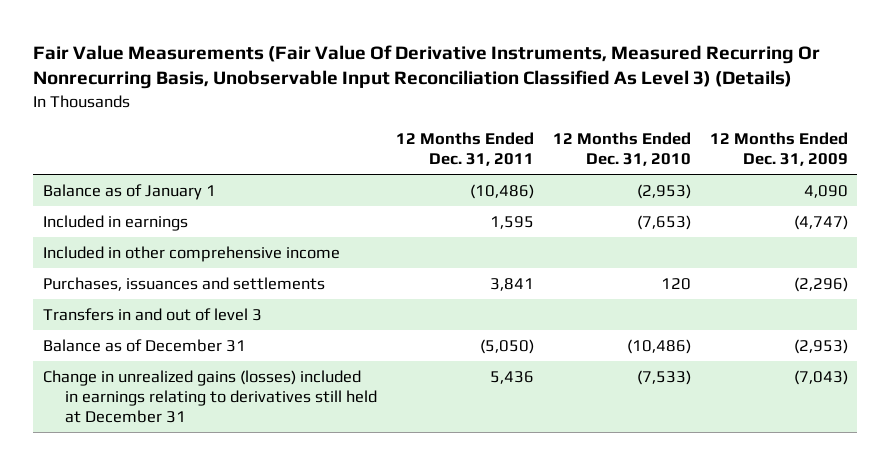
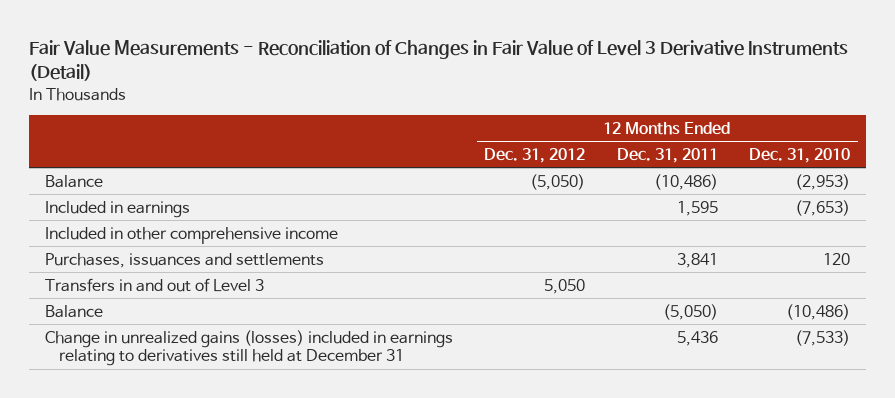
- Fair Value Measurements (Fair Value Of Derivative Instruments, Measured Recurring Or Nonrecurring Basis, Unobservable Input Reconciliation Classified As Level 3) (Details)
+ Fair Value Measurements - Reconciliation of Changes in Fair Value of Level 3 Derivative Instruments (Detail)
- | 12 Months Ended Dec. 31, 2011 | 12 Months Ended Dec. 31, 2010 | 12 Months Ended Dec. 31, 2009
+ | 12 Months Ended Dec. 31, 2012 | 12 Months Ended Dec. 31, 2011 | 12 Months Ended Dec. 31, 2010
- Balance as of January 1 | (10,486) | (2,953) | 4,090
+ Balance | (5,050) | (10,486) | (2,953)
- Transfers in and out of level 3
- Balance as of December 31 | (5,050) | (10,486) | (2,953)
+ Transfers in and out of Level 3 | 5,050 | |
+ Balance | | (5,050) | (10,486)

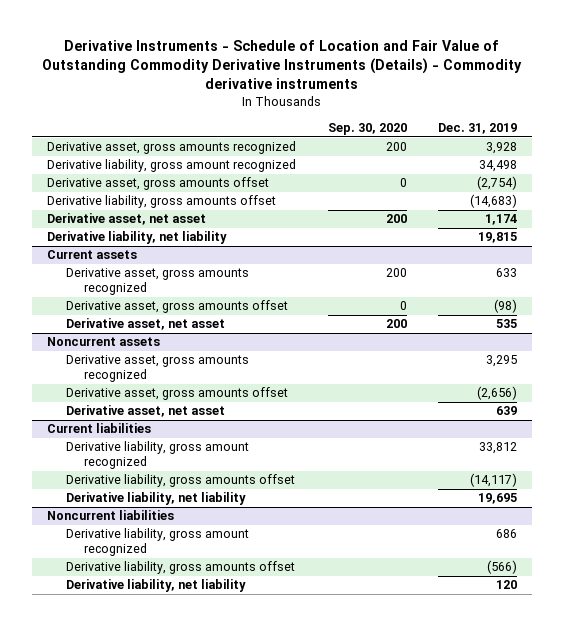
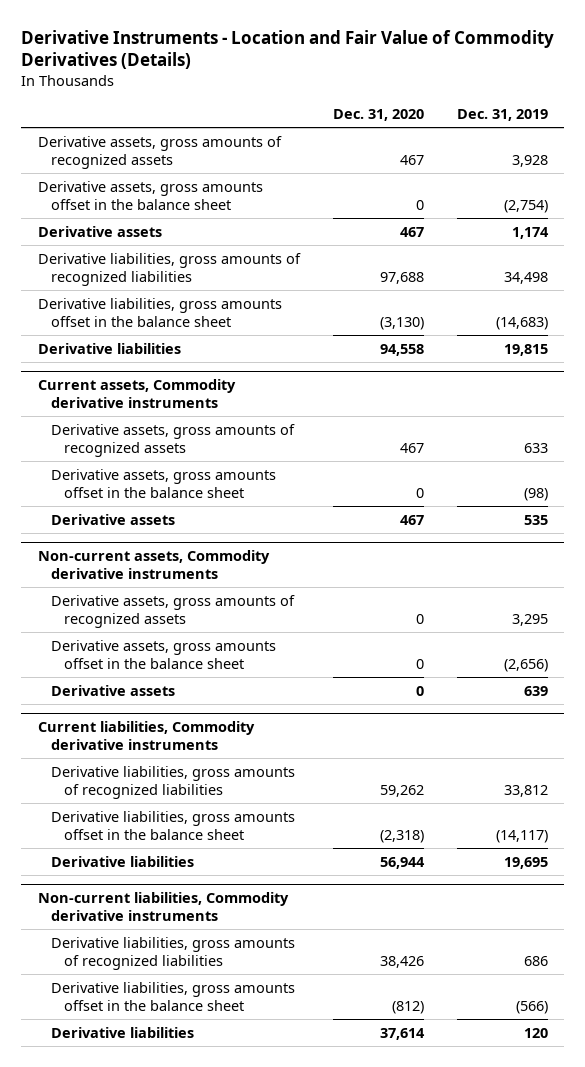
- Derivative Instruments - Schedule of Location and Fair Value of Outstanding Commodity Derivative Instruments (Details) - Commodity derivative instruments
+ Derivative Instruments - Location and Fair Value of Commodity Derivatives (Details)
- | Sep. 30, 2020 | Dec. 31, 2019
+ | Dec. 31, 2020 | Dec. 31, 2019
- Derivative asset, gross amounts recognized | 200 | 3,928
- Derivative liability, gross amount recognized | | 34,498
- Derivative asset, gross amounts offset | 0 | (2,754)
- Derivative liability, gross amounts offset | | (14,683)
- Derivative asset, net asset | 200 | 1,174
- Derivative liability, net liability | | 19,815
- Current assets
- Derivative asset, gross amounts recognized | 200 | 633
- Derivative asset, gross amounts offset | 0 | (98)
- Derivative asset, net asset | 200 | 535
- Noncurrent assets
- Derivative asset, gross amounts recognized | | 3,295
- Derivative asset, gross amounts offset | | (2,656)
- Derivative asset, net asset | | 639
- Current liabilities
- Derivative liability, gross amount recognized | | 33,812
- Derivative liability, gross amounts offset | | (14,117)
- Derivative liability, net liability | | 19,695
- Noncurrent liabilities
- Derivative liability, gross amount recognized | | 686
- Derivative liability, gross amounts offset | | (566)
- Derivative liability, net liability | | 120
+ Derivative assets, gross amounts of recognized assets | 467 | 3,928
+ Derivative assets, gross amounts offset in the balance sheet | 0 | (2,754)
+ Derivative assets | 467 | 1,174
+ Derivative liabilities, gross amounts of recognized liabilities | 97,688 | 34,498
+ Derivative liabilities, gross amounts offset in the balance sheet | (3,130) | (14,683)
+ Derivative liabilities | 94,558 | 19,815
+ Current assets, Commodity derivative instruments
+ Derivative assets, gross amounts of recognized assets | 467 | 633
+ Derivative assets, gross amounts offset in the balance sheet | 0 | (98)
+ Derivative assets | 467 | 535
+ Non-current assets, Commodity derivative instruments
+ Derivative assets, gross amounts of recognized assets | 0 | 3,295
+ Derivative assets, gross amounts offset in the balance sheet | 0 | (2,656)
+ Derivative assets | 0 | 639
+ Current liabilities, Commodity derivative instruments
+ Derivative liabilities, gross amounts of recognized liabilities | 59,262 | 33,812
+ Derivative liabilities, gross amounts offset in the balance sheet | (2,318) | (14,117)
+ Derivative liabilities | 56,944 | 19,695
+ Non-current liabilities, Commodity derivative instruments
+ Derivative liabilities, gross amounts of recognized liabilities | 38,426 | 686
+ Derivative liabilities, gross amounts offset in the balance sheet | (812) | (566)
+ Derivative liabilities | 37,614 | 120

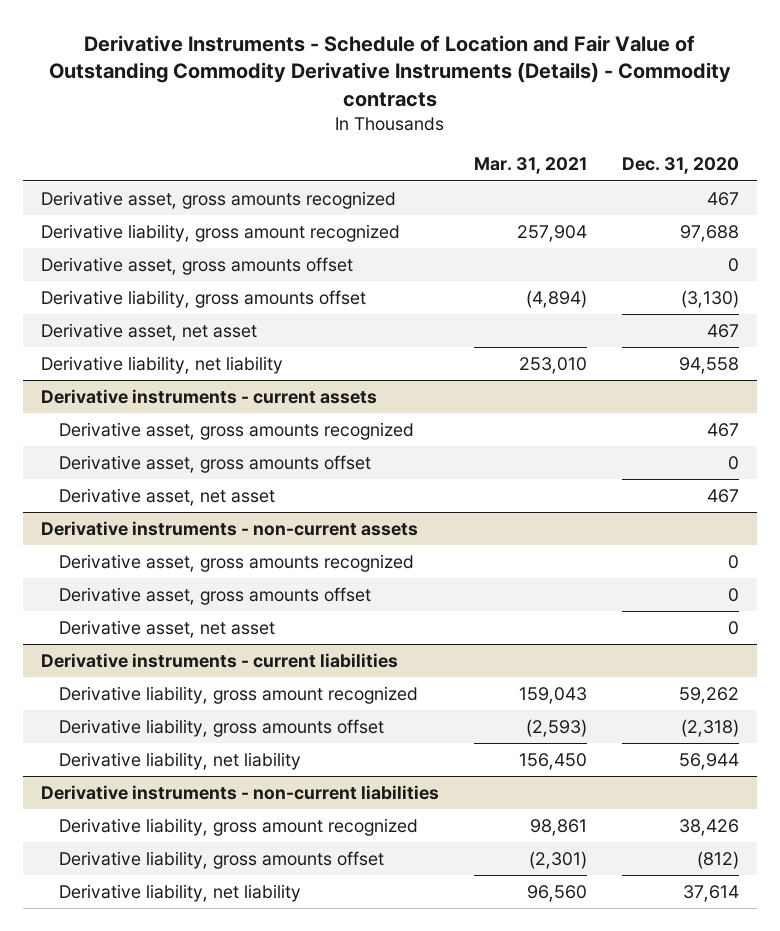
- Derivative Instruments - Location and Fair Value of Commodity Derivatives (Details)
+ Derivative Instruments - Schedule of Location and Fair Value of Outstanding Commodity Derivative Instruments (Details) - Commodity contracts
- | Dec. 31, 2020 | Dec. 31, 2019
+ | Mar. 31, 2021 | Dec. 31, 2020
- Derivative assets, gross amounts of recognized assets | 467 | 3,928
- Derivative assets, gross amounts offset in the balance sheet | 0 | (2,754)
- Derivative assets | 467 | 1,174
- Derivative liabilities, gross amounts of recognized liabilities | 97,688 | 34,498
- Derivative liabilities, gross amounts offset in the balance sheet | (3,130) | (14,683)
- Derivative liabilities | 94,558 | 19,815
- Current assets, Commodity derivative instruments
- Derivative assets, gross amounts of recognized assets | 467 | 633
- Derivative assets, gross amounts offset in the balance sheet | 0 | (98)
- Derivative assets | 467 | 535
- Non-current assets, Commodity derivative instruments
- Derivative assets, gross amounts of recognized assets | 0 | 3,295
- Derivative assets, gross amounts offset in the balance sheet | 0 | (2,656)
- Derivative assets | 0 | 639
- Current liabilities, Commodity derivative instruments
- Derivative liabilities, gross amounts of recognized liabilities | 59,262 | 33,812
- Derivative liabilities, gross amounts offset in the balance sheet | (2,318) | (14,117)
- Derivative liabilities | 56,944 | 19,695
- Non-current liabilities, Commodity derivative instruments
- Derivative liabilities, gross amounts of recognized liabilities | 38,426 | 686
- Derivative liabilities, gross amounts offset in the balance sheet | (812) | (566)
- Derivative liabilities | 37,614 | 120
+ Derivative asset, gross amounts recognized | | 467
+ Derivative liability, gross amount recognized | 257,904 | 97,688
+ Derivative asset, gross amounts offset | | 0
+ Derivative liability, gross amounts offset | (4,894) | (3,130)
+ Derivative asset, net asset | | 467
+ Derivative liability, net liability | 253,010 | 94,558
+ Derivative instruments - current assets
+ Derivative asset, gross amounts recognized | | 467
+ Derivative asset, gross amounts offset | | 0
+ Derivative asset, net asset | | 467
+ Derivative instruments - non-current assets
+ Derivative asset, gross amounts recognized | | 0
+ Derivative asset, gross amounts offset | | 0
+ Derivative asset, net asset | | 0
+ Derivative instruments - current liabilities
+ Derivative liability, gross amount recognized | 159,043 | 59,262
+ Derivative liability, gross amounts offset | (2,593) | (2,318)
+ Derivative liability, net liability | 156,450 | 56,944
+ Derivative instruments - non-current liabilities
+ Derivative liability, gross amount recognized | 98,861 | 38,426
+ Derivative liability, gross amounts offset | (2,301) | (812)
+ Derivative liability, net liability | 96,560 | 37,614

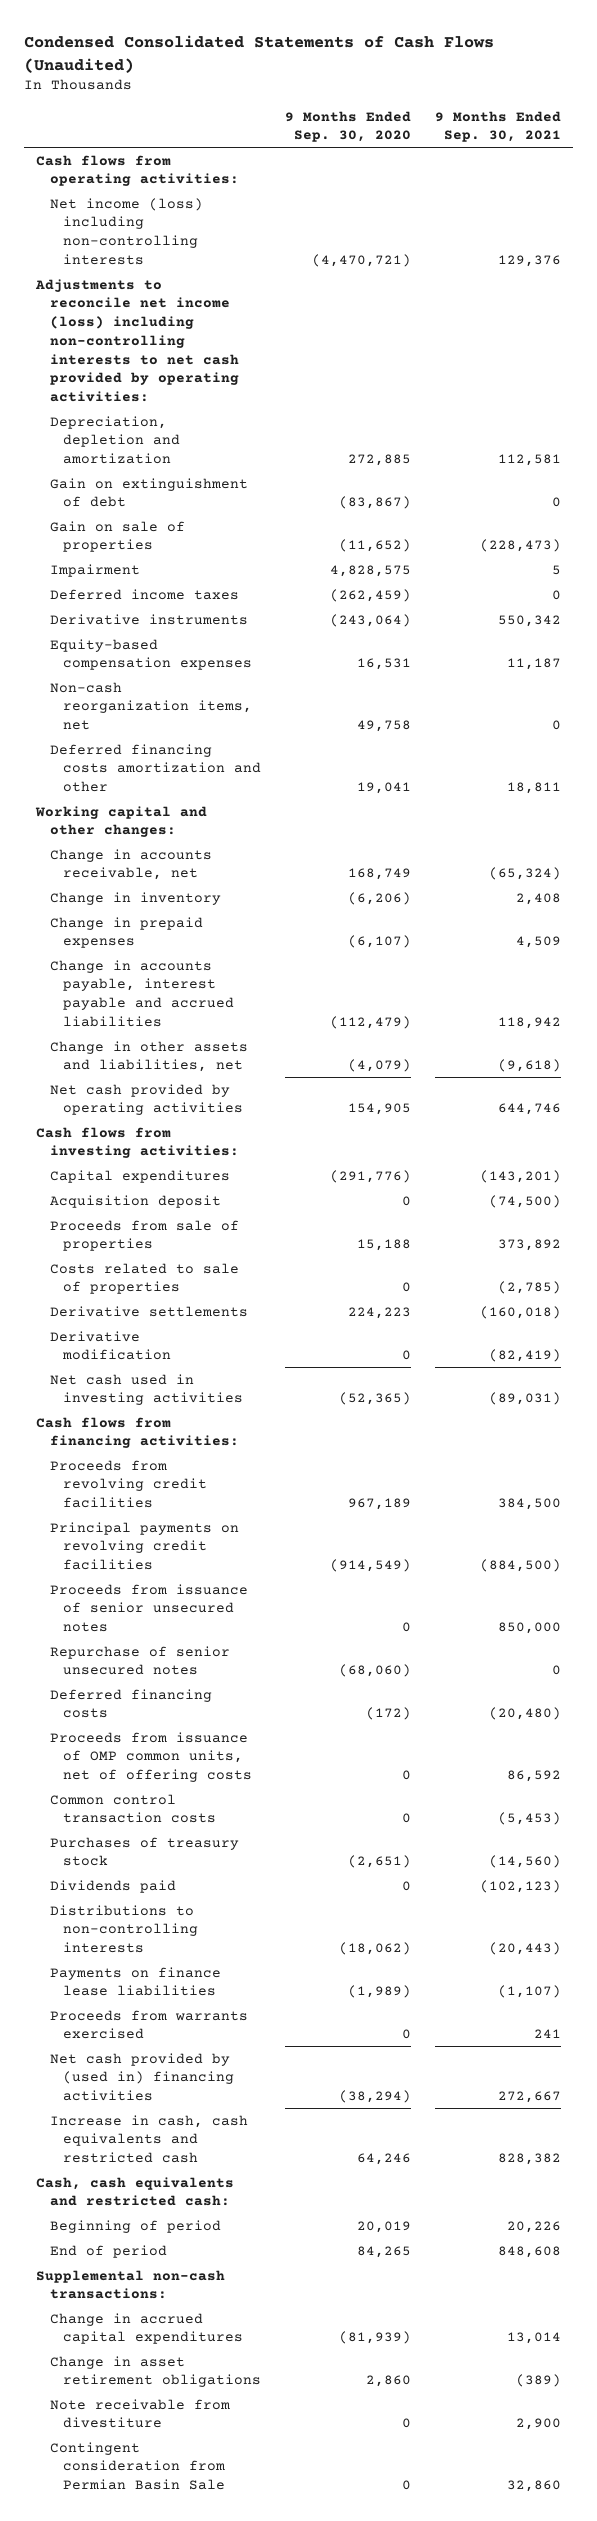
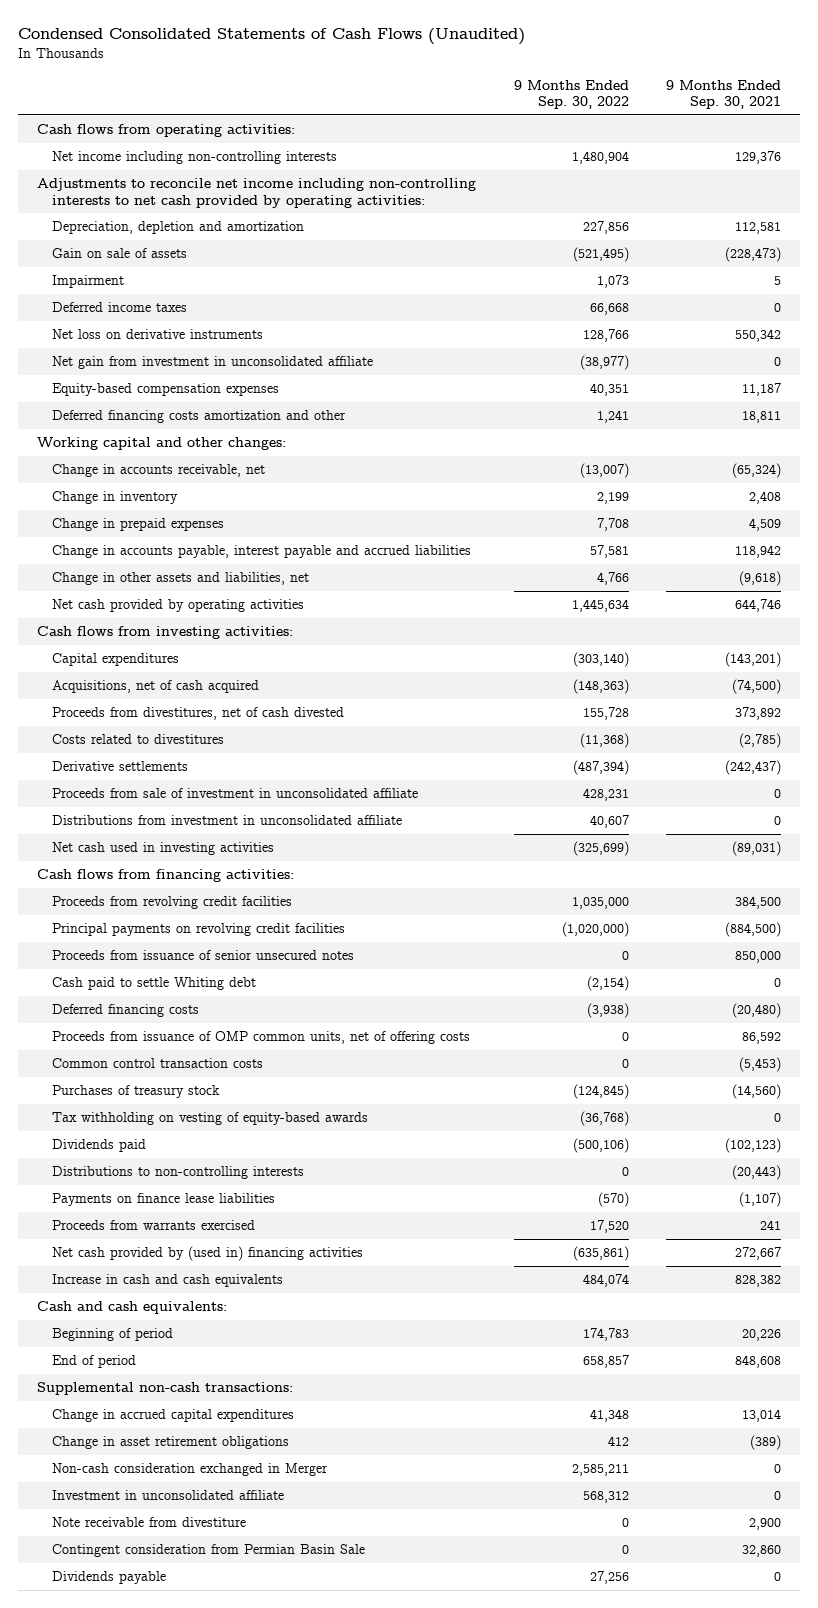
- | 9 Months Ended Sep. 30, 2020 | 9 Months Ended Sep. 30, 2021
+ | 9 Months Ended Sep. 30, 2022 | 9 Months Ended Sep. 30, 2021
- Net income (loss) including non-controlling interests | (4,470,721) | 129,376
- Adjustments to reconcile net income (loss) including non-controlling interests to net cash provided by operating activities:
+ Net income including non-controlling interests | 1,480,904 | 129,376
+ Adjustments to reconcile net income including non-controlling interests to net cash provided by operating activities:
- Gain on extinguishment of debt | (83,867) | 0
- Gain on sale of properties | (11,652) | (228,473)
+ Gain on sale of assets | (521,495) | (228,473)
- Derivative instruments | (243,064) | 550,342
+ Net loss on derivative instruments | 128,766 | 550,342
+ Net gain from investment in unconsolidated affiliate | (38,977) | 0
- Non-cash reorganization items, net | 49,758 | 0
- Acquisition deposit | 0 | (74,500)
- Proceeds from sale of properties | 15,188 | 373,892
- Costs related to sale of properties | 0 | (2,785)
- Derivative settlements | 224,223 | (160,018)
- Derivative modification | 0 | (82,419)
+ Acquisitions, net of cash acquired | (148,363) | (74,500)
+ Proceeds from divestitures, net of cash divested | 155,728 | 373,892
+ Costs related to divestitures | (11,368) | (2,785)
+ Derivative settlements | (487,394) | (242,437)
+ Proceeds from sale of investment in unconsolidated affiliate | 428,231 | 0
+ Distributions from investment in unconsolidated affiliate | 40,607 | 0
- Repurchase of senior unsecured notes | (68,060) | 0
+ Cash paid to settle Whiting debt | (2,154) | 0
+ Tax withholding on vesting of equity-based awards | (36,768) | 0
- Increase in cash, cash equivalents and restricted cash | 64,246 | 828,382
- Cash, cash equivalents and restricted cash:
+ Increase in cash and cash equivalents | 484,074 | 828,382
+ Cash and cash equivalents:
+ Non-cash consideration exchanged in Merger | 2,585,211 | 0
+ Investment in unconsolidated affiliate | 568,312 | 0
+ Dividends payable | 27,256 | 0

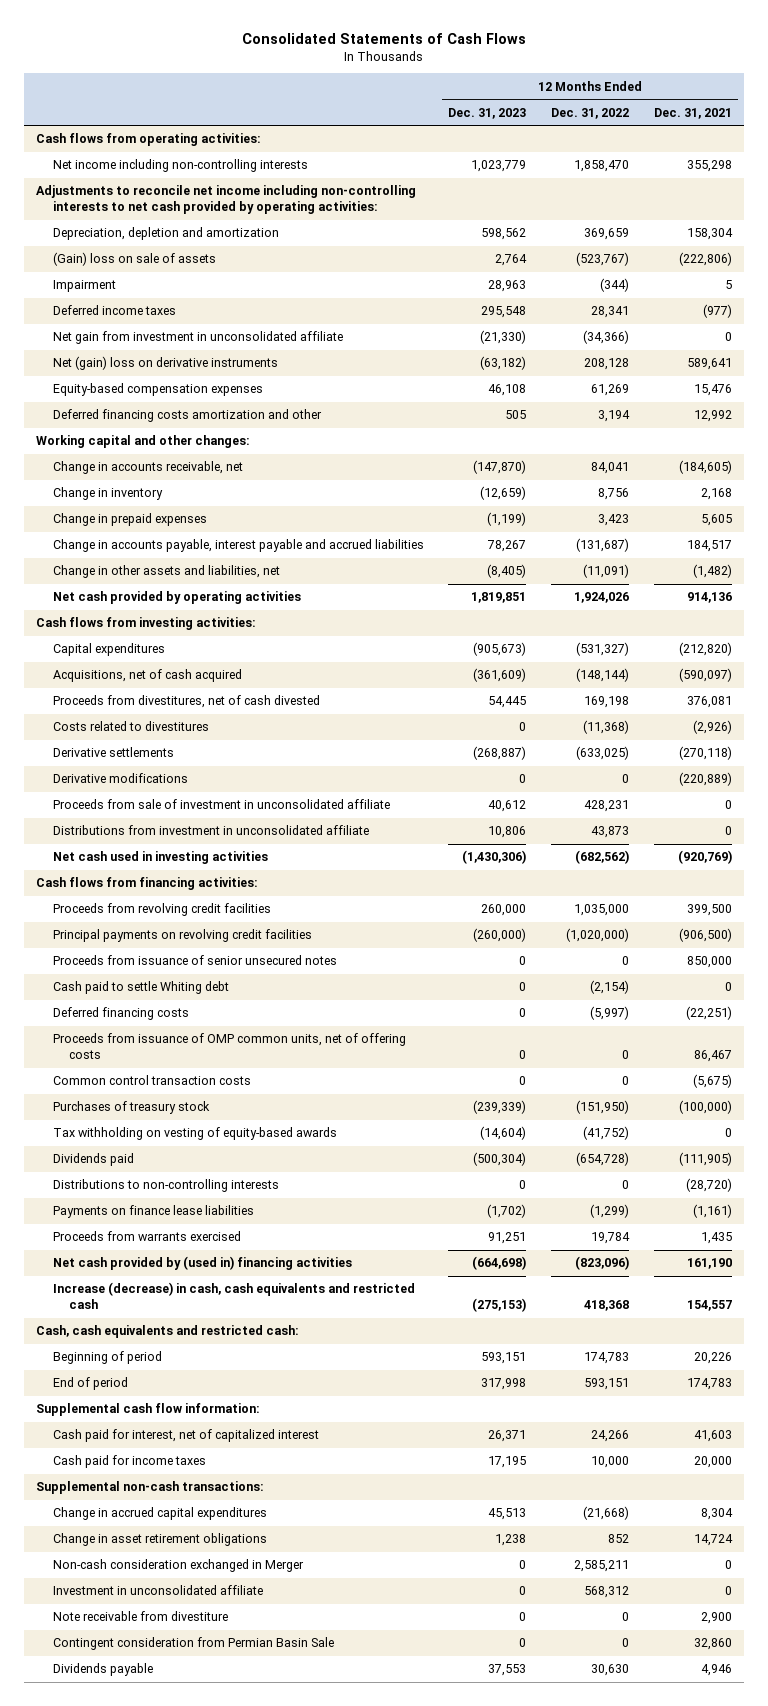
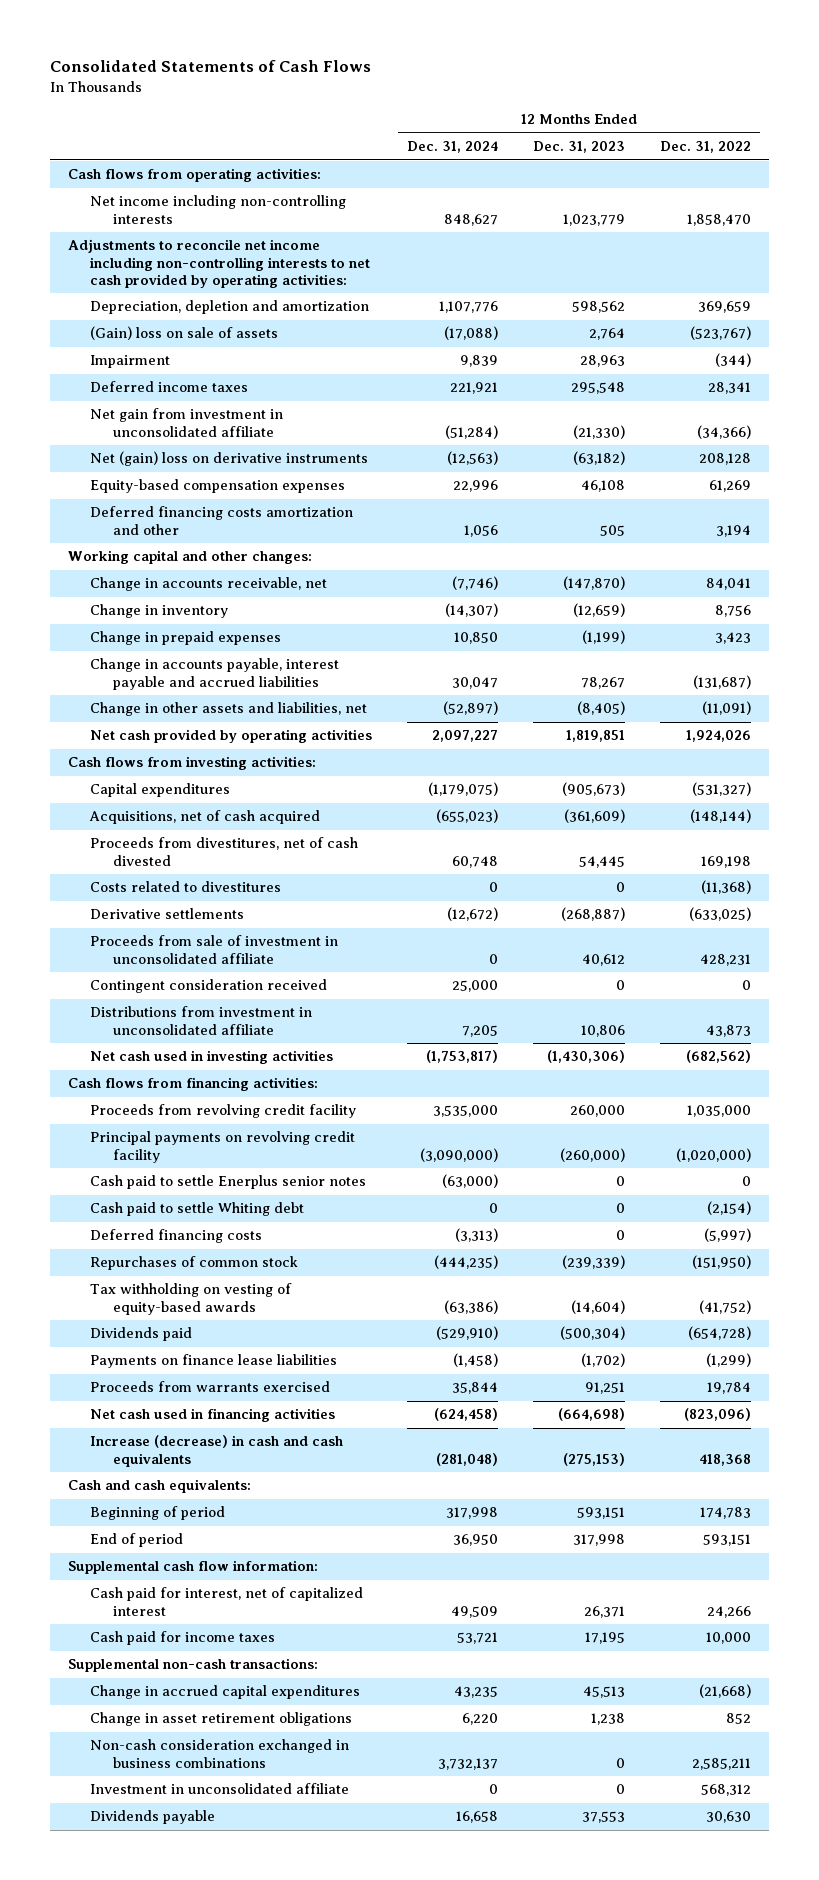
- | 12 Months Ended Dec. 31, 2023 | 12 Months Ended Dec. 31, 2022 | 12 Months Ended Dec. 31, 2021
+ | 12 Months Ended Dec. 31, 2024 | 12 Months Ended Dec. 31, 2023 | 12 Months Ended Dec. 31, 2022
- Derivative modifications | 0 | 0 | (220,889)
+ Contingent consideration received | 25,000 | 0 | 0
- Proceeds from revolving credit facilities | 260,000 | 1,035,000 | 399,500
- Principal payments on revolving credit facilities | (260,000) | (1,020,000) | (906,500)
- Proceeds from issuance of senior unsecured notes | 0 | 0 | 850,000
+ Proceeds from revolving credit facility | 3,535,000 | 260,000 | 1,035,000
+ Principal payments on revolving credit facility | (3,090,000) | (260,000) | (1,020,000)
+ Cash paid to settle Enerplus senior notes | (63,000) | 0 | 0
- Proceeds from issuance of OMP common units, net of offering costs | 0 | 0 | 86,467
- Common control transaction costs | 0 | 0 | (5,675)
- Purchases of treasury stock | (239,339) | (151,950) | (100,000)
+ Repurchases of common stock | (444,235) | (239,339) | (151,950)
- Distributions to non-controlling interests | 0 | 0 | (28,720)
- Net cash provided by (used in) financing activities | (664,698) | (823,096) | 161,190
- Increase (decrease) in cash, cash equivalents and restricted cash | (275,153) | 418,368 | 154,557
- Cash, cash equivalents and restricted cash:
+ Net cash used in financing activities | (624,458) | (664,698) | (823,096)
+ Increase (decrease) in cash and cash equivalents | (281,048) | (275,153) | 418,368
+ Cash and cash equivalents:
- Non-cash consideration exchanged in Merger | 0 | 2,585,211 | 0
+ Non-cash consideration exchanged in business combinations | 3,732,137 | 0 | 2,585,211
- Note receivable from divestiture | 0 | 0 | 2,900
- Contingent consideration from Permian Basin Sale | 0 | 0 | 32,860

